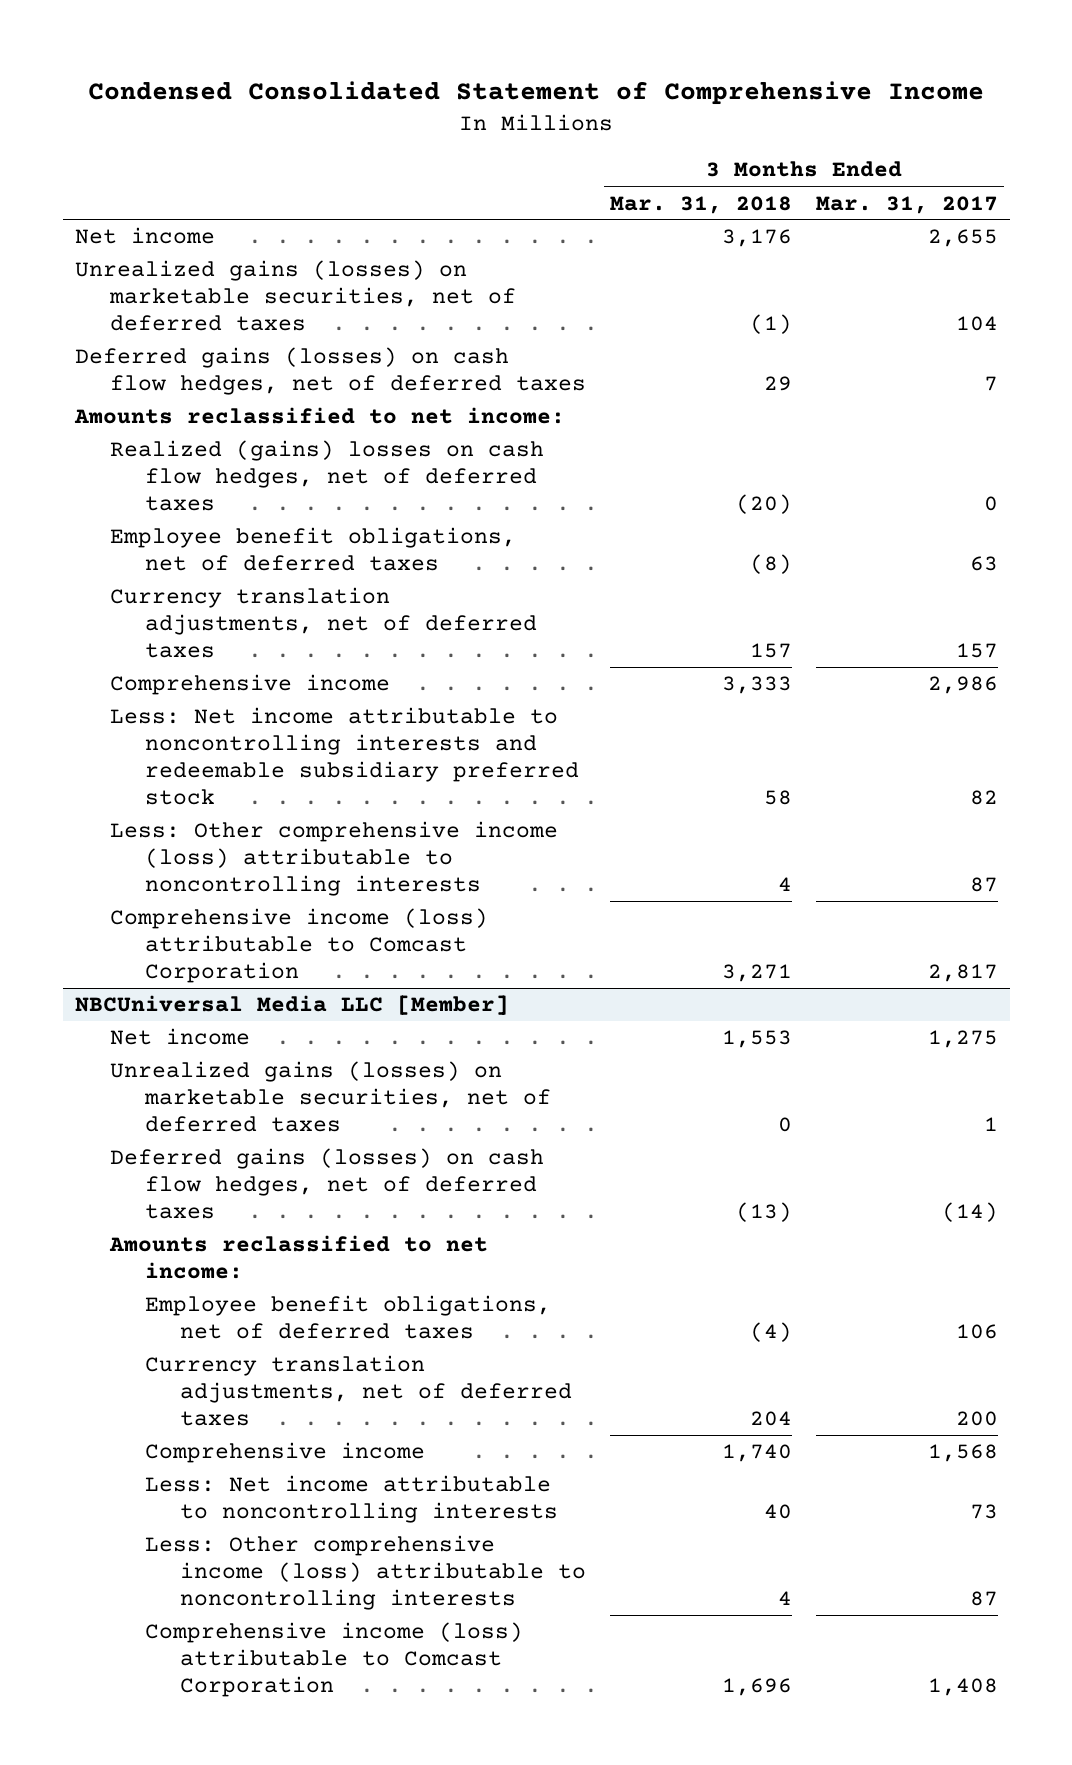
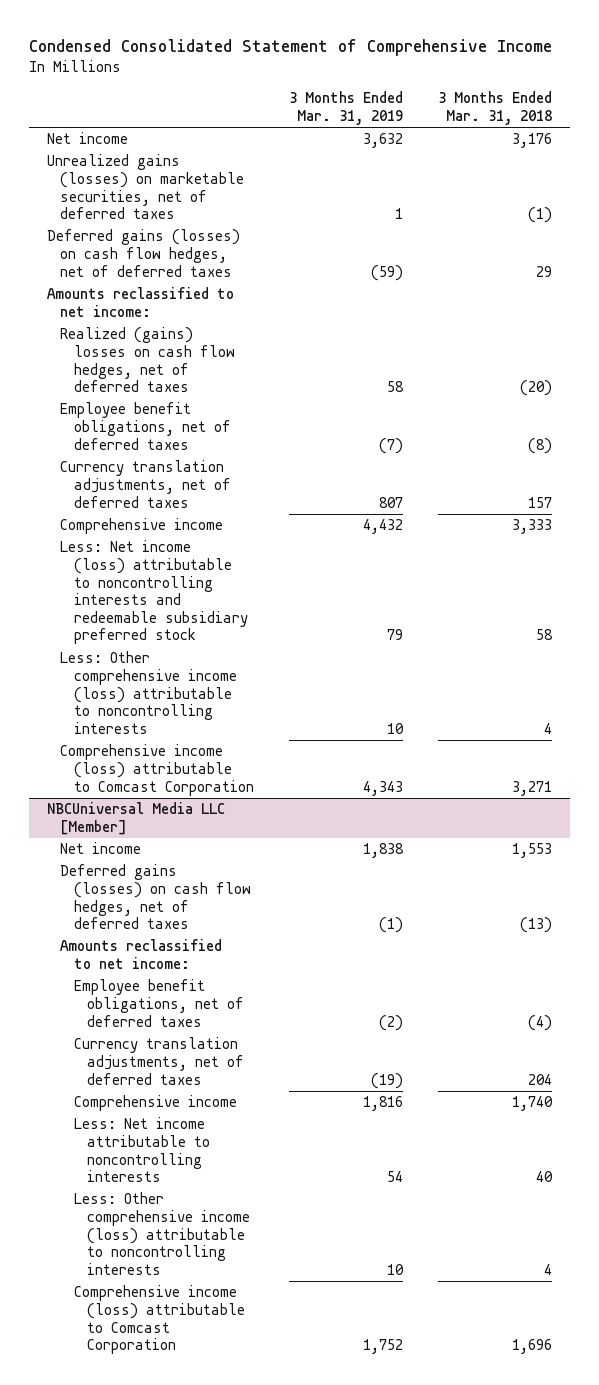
- | 3 Months Ended Mar. 31, 2018 | 3 Months Ended Mar. 31, 2017
+ | 3 Months Ended Mar. 31, 2019 | 3 Months Ended Mar. 31, 2018
- Less: Net income attributable to noncontrolling interests and redeemable subsidiary preferred stock | 58 | 82
+ Less: Net income (loss) attributable to noncontrolling interests and redeemable subsidiary preferred stock | 79 | 58
@ NBCUniversal Media LLC [Member]
- Unrealized gains (losses) on marketable securities, net of deferred taxes | 0 | 1

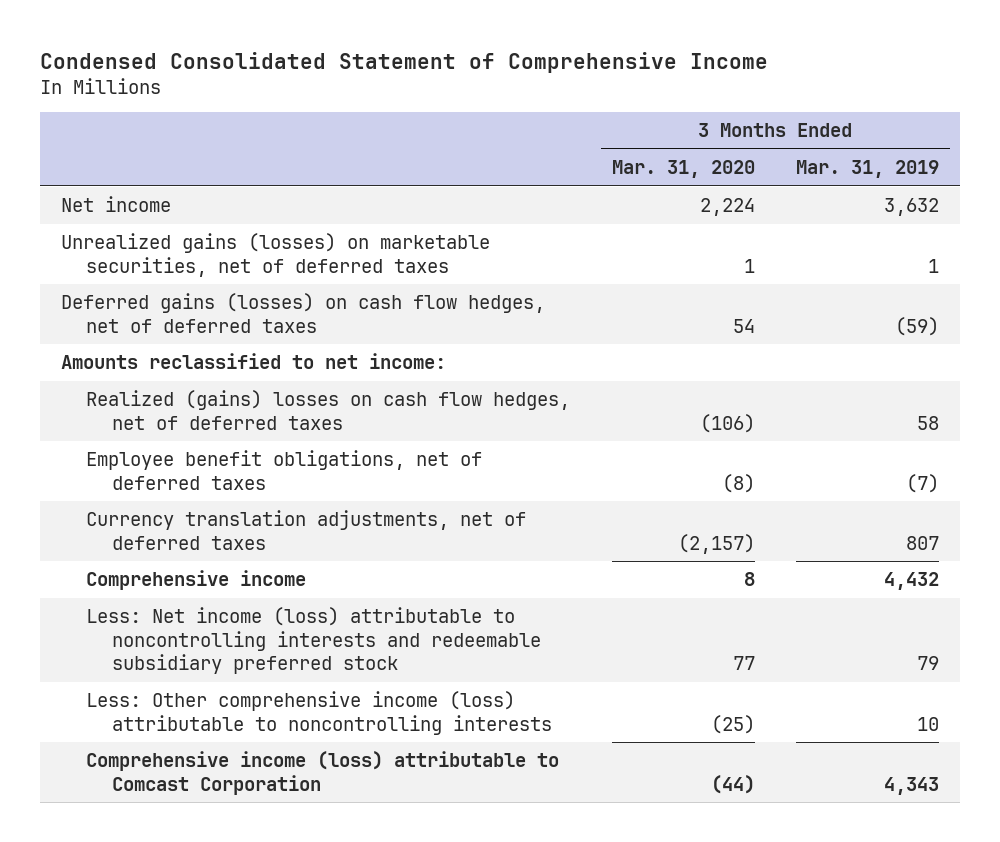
- | 3 Months Ended Mar. 31, 2019 | 3 Months Ended Mar. 31, 2018
+ | 3 Months Ended Mar. 31, 2020 | 3 Months Ended Mar. 31, 2019
- NBCUniversal Media LLC [Member]
- Net income | 1,838 | 1,553
- Deferred gains (losses) on cash flow hedges, net of deferred taxes | (1) | (13)
- Amounts reclassified to net income:
- Employee benefit obligations, net of deferred taxes | (2) | (4)
- Currency translation adjustments, net of deferred taxes | (19) | 204
- Comprehensive income | 1,816 | 1,740
- Less: Net income attributable to noncontrolling interests | 54 | 40
- Less: Other comprehensive income (loss) attributable to noncontrolling interests | 10 | 4
- Comprehensive income (loss) attributable to Comcast Corporation | 1,752 | 1,696

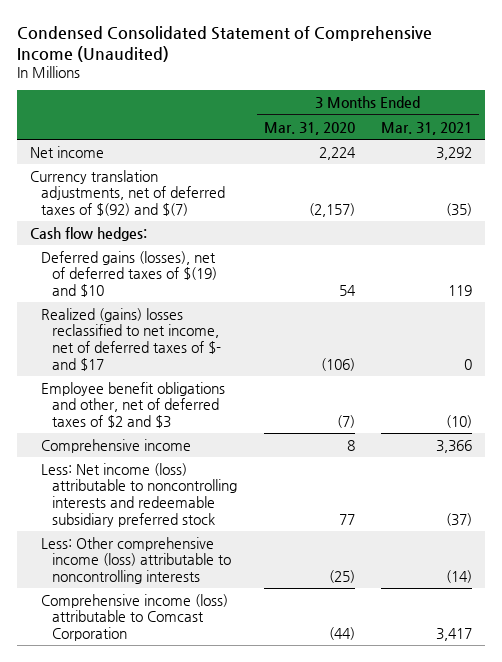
- Condensed Consolidated Statement of Comprehensive Income
+ Condensed Consolidated Statement of Comprehensive Income (Unaudited)
- | 3 Months Ended Mar. 31, 2020 | 3 Months Ended Mar. 31, 2019
+ | 3 Months Ended Mar. 31, 2020 | 3 Months Ended Mar. 31, 2021
- Unrealized gains (losses) on marketable securities, net of deferred taxes | 1 | 1
- Deferred gains (losses) on cash flow hedges, net of deferred taxes | 54 | (59)
- Amounts reclassified to net income:
- Realized (gains) losses on cash flow hedges, net of deferred taxes | (106) | 58
- Employee benefit obligations, net of deferred taxes | (8) | (7)
- Currency translation adjustments, net of deferred taxes | (2,157) | 807
+ Currency translation adjustments, net of deferred taxes of $(92) and $(7) | (2,157) | (35)
+ Cash flow hedges:
+ Deferred gains (losses), net of deferred taxes of $(19) and $10 | 54 | 119
+ Realized (gains) losses reclassified to net income, net of deferred taxes of $- and $17 | (106) | 0
+ Employee benefit obligations and other, net of deferred taxes of $2 and $3 | (7) | (10)

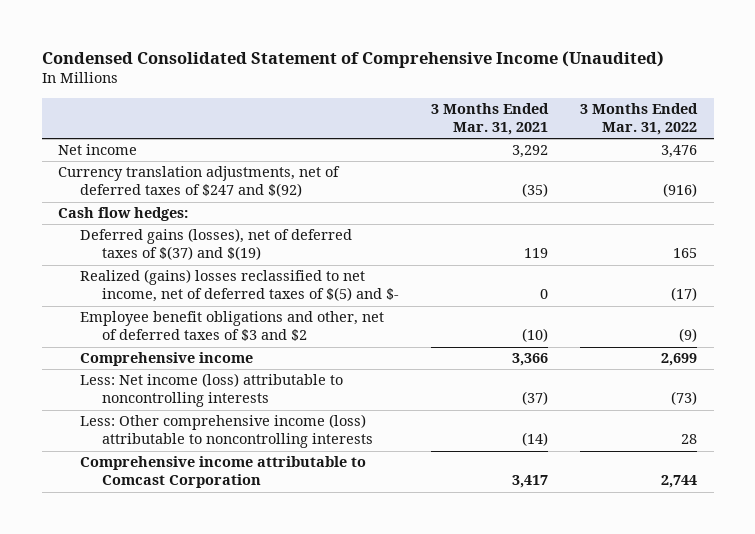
- | 3 Months Ended Mar. 31, 2020 | 3 Months Ended Mar. 31, 2021
+ | 3 Months Ended Mar. 31, 2021 | 3 Months Ended Mar. 31, 2022
- Currency translation adjustments, net of deferred taxes of $(92) and $(7) | (2,157) | (35)
+ Currency translation adjustments, net of deferred taxes of $247 and $(92) | (35) | (916)
- Deferred gains (losses), net of deferred taxes of $(19) and $10 | 54 | 119
- Realized (gains) losses reclassified to net income, net of deferred taxes of $- and $17 | (106) | 0
- Employee benefit obligations and other, net of deferred taxes of $2 and $3 | (7) | (10)
+ Deferred gains (losses), net of deferred taxes of $(37) and $(19) | 119 | 165
+ Realized (gains) losses reclassified to net income, net of deferred taxes of $(5) and $- | 0 | (17)
+ Employee benefit obligations and other, net of deferred taxes of $3 and $2 | (10) | (9)
- Less: Net income (loss) attributable to noncontrolling interests and redeemable subsidiary preferred stock | 77 | (37)
+ Less: Net income (loss) attributable to noncontrolling interests | (37) | (73)
- Comprehensive income (loss) attributable to Comcast Corporation | (44) | 3,417
+ Comprehensive income attributable to Comcast Corporation | 3,417 | 2,744

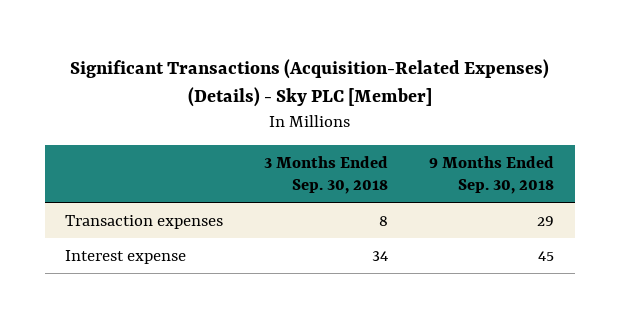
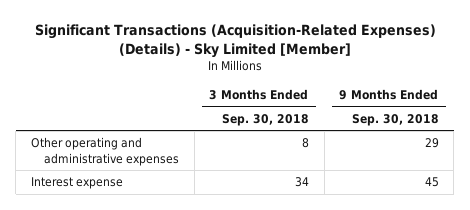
- Significant Transactions (Acquisition-Related Expenses) (Details) - Sky PLC [Member]
+ Significant Transactions (Acquisition-Related Expenses) (Details) - Sky Limited [Member]
- Transaction expenses | 8 | 29
+ Other operating and administrative expenses | 8 | 29

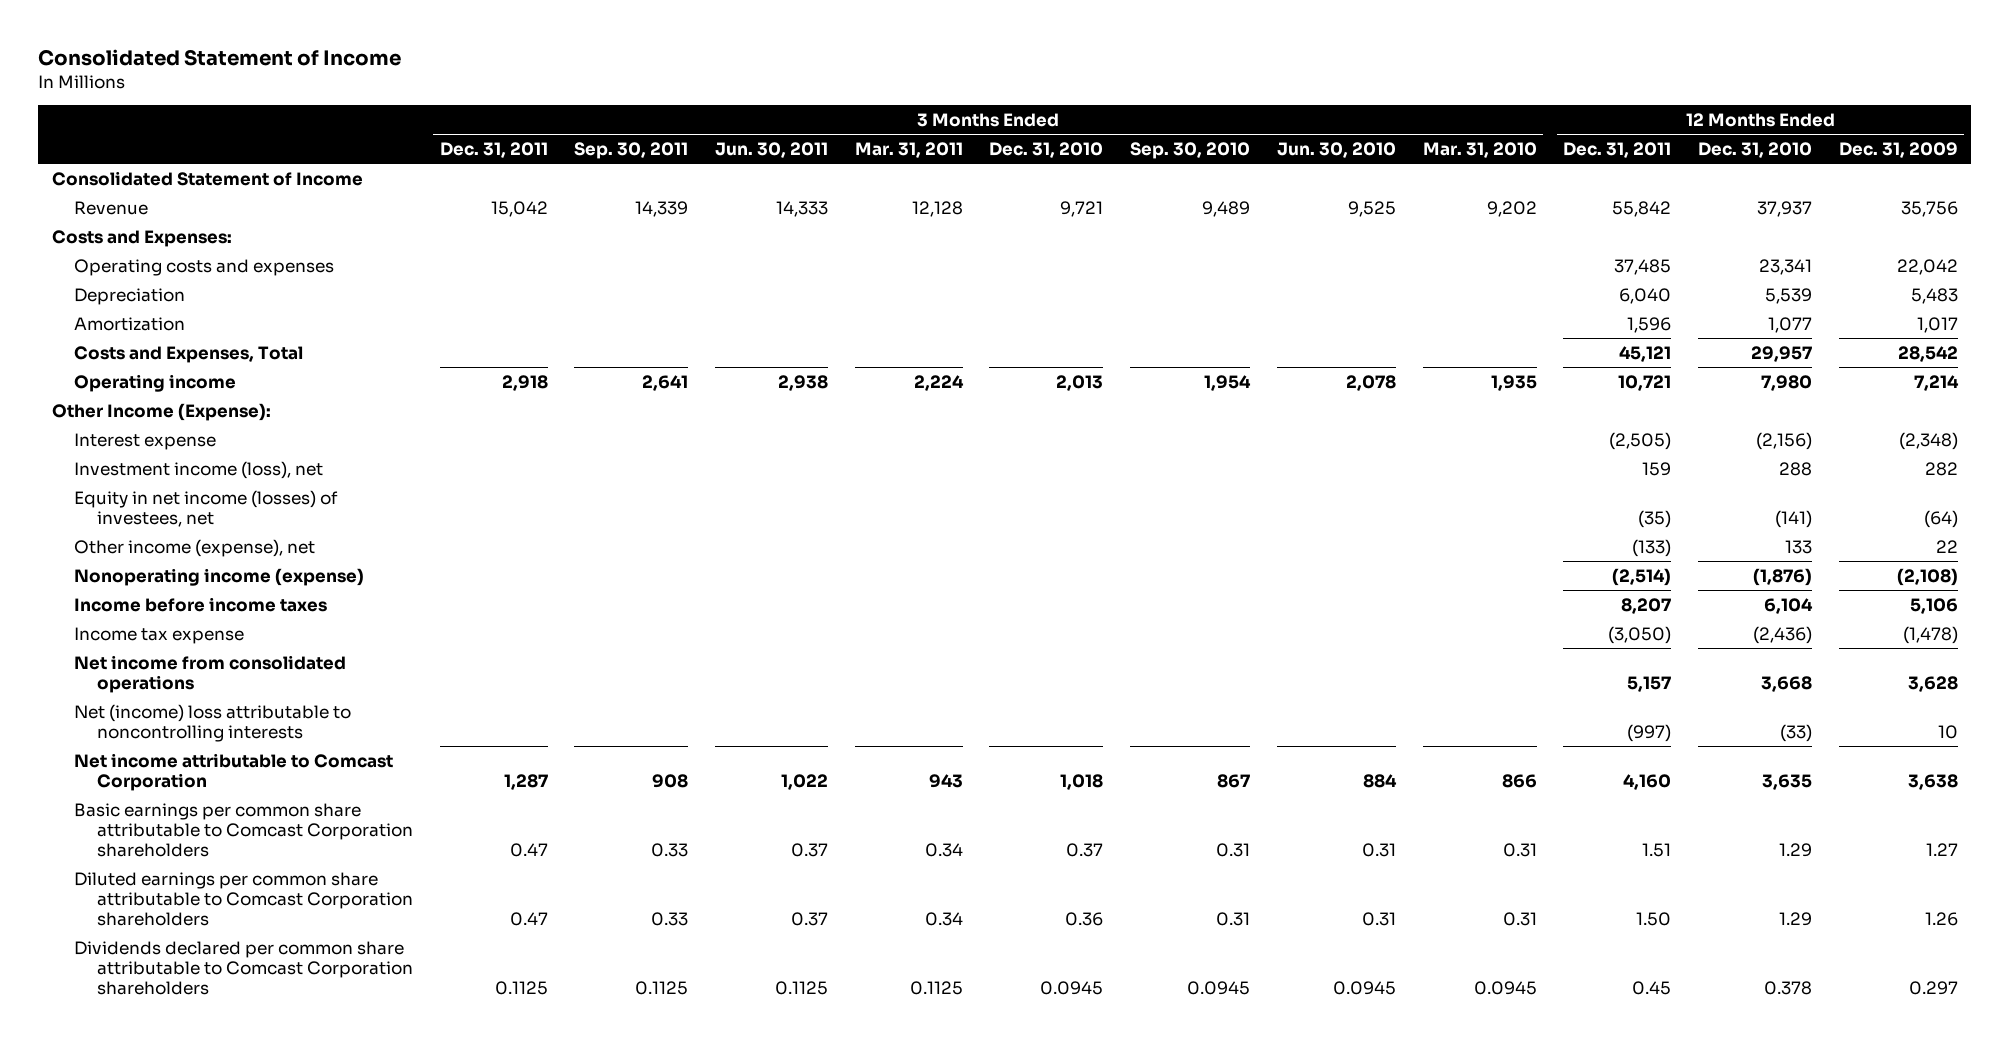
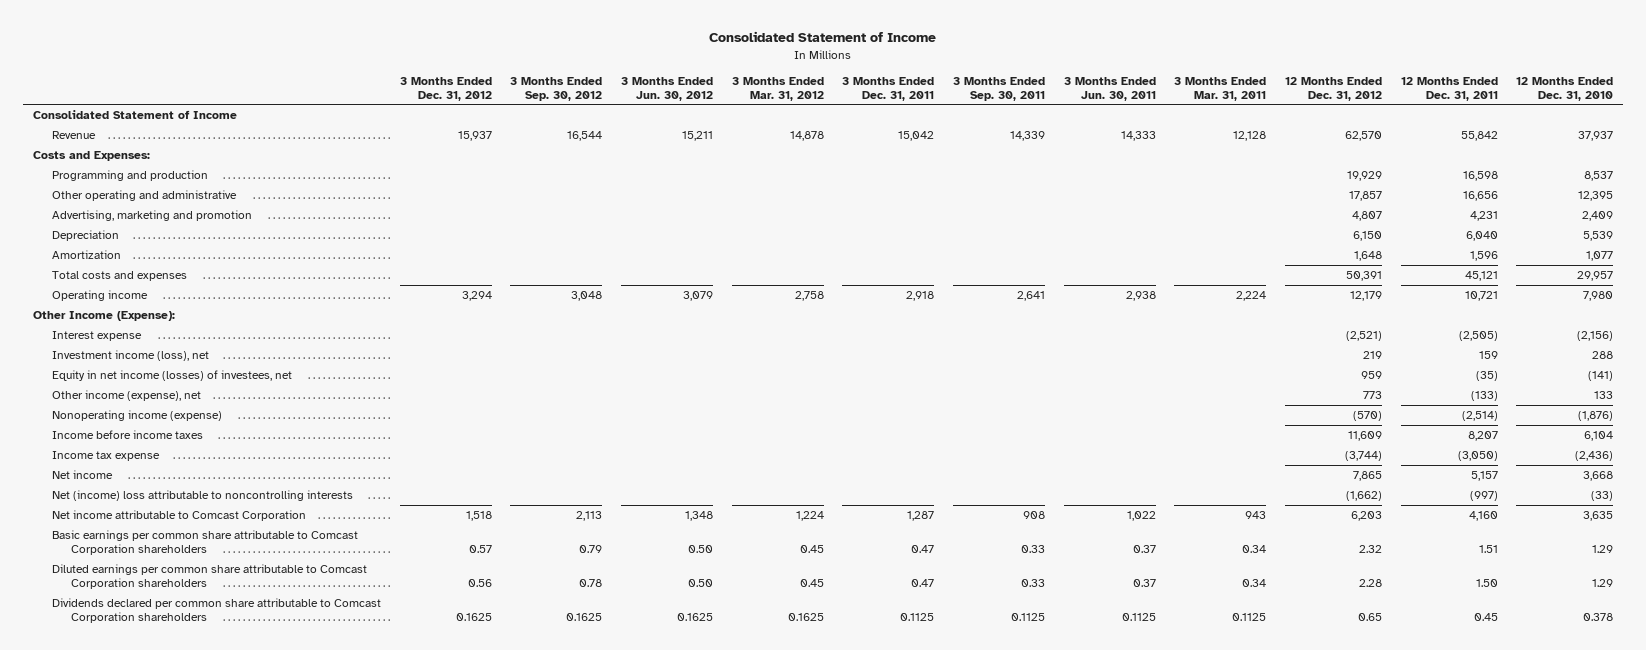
- | 3 Months Ended Dec. 31, 2011 | 3 Months Ended Sep. 30, 2011 | 3 Months Ended Jun. 30, 2011 | 3 Months Ended Mar. 31, 2011 | 3 Months Ended Dec. 31, 2010 | 3 Months Ended Sep. 30, 2010 | 3 Months Ended Jun. 30, 2010 | 3 Months Ended Mar. 31, 2010 | 12 Months Ended Dec. 31, 2011 | 12 Months Ended Dec. 31, 2010 | 12 Months Ended Dec. 31, 2009
+ | 3 Months Ended Dec. 31, 2012 | 3 Months Ended Sep. 30, 2012 | 3 Months Ended Jun. 30, 2012 | 3 Months Ended Mar. 31, 2012 | 3 Months Ended Dec. 31, 2011 | 3 Months Ended Sep. 30, 2011 | 3 Months Ended Jun. 30, 2011 | 3 Months Ended Mar. 31, 2011 | 12 Months Ended Dec. 31, 2012 | 12 Months Ended Dec. 31, 2011 | 12 Months Ended Dec. 31, 2010
- Operating costs and expenses | | | | | | | | | 37,485 | 23,341 | 22,042
+ Programming and production | | | | | | | | | 19,929 | 16,598 | 8,537
+ Other operating and administrative | | | | | | | | | 17,857 | 16,656 | 12,395
+ Advertising, marketing and promotion | | | | | | | | | 4,807 | 4,231 | 2,409
- Costs and Expenses, Total | | | | | | | | | 45,121 | 29,957 | 28,542
+ Total costs and expenses | | | | | | | | | 50,391 | 45,121 | 29,957
- Net income from consolidated operations | | | | | | | | | 5,157 | 3,668 | 3,628
+ Net income | | | | | | | | | 7,865 | 5,157 | 3,668

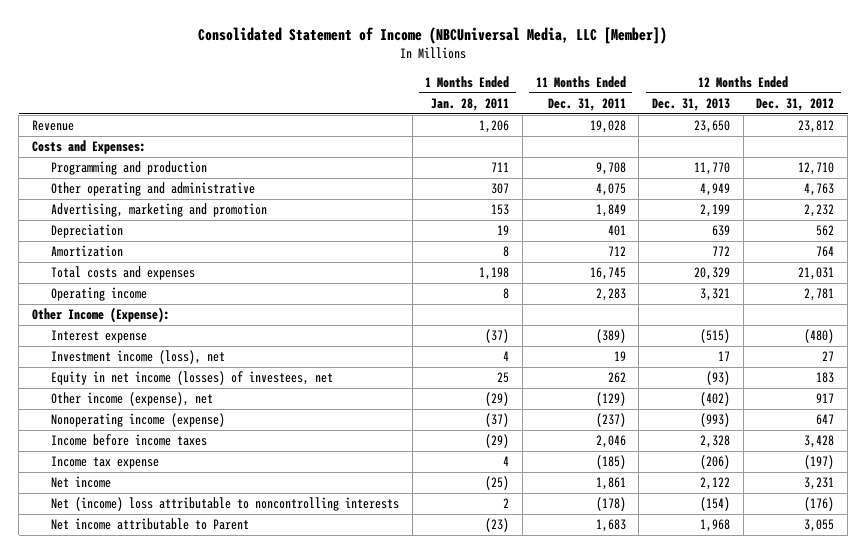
- Consolidated Statement of Income
+ Consolidated Statement of Income (NBCUniversal Media, LLC [Member])
- | 3 Months Ended Dec. 31, 2012 | 3 Months Ended Sep. 30, 2012 | 3 Months Ended Jun. 30, 2012 | 3 Months Ended Mar. 31, 2012 | 3 Months Ended Dec. 31, 2011 | 3 Months Ended Sep. 30, 2011 | 3 Months Ended Jun. 30, 2011 | 3 Months Ended Mar. 31, 2011 | 12 Months Ended Dec. 31, 2012 | 12 Months Ended Dec. 31, 2011 | 12 Months Ended Dec. 31, 2010
+ | 1 Months Ended Jan. 28, 2011 | 11 Months Ended Dec. 31, 2011 | 12 Months Ended Dec. 31, 2013 | 12 Months Ended Dec. 31, 2012
- Consolidated Statement of Income
- Revenue | 15,937 | 16,544 | 15,211 | 14,878 | 15,042 | 14,339 | 14,333 | 12,128 | 62,570 | 55,842 | 37,937
+ Revenue | 1,206 | 19,028 | 23,650 | 23,812
- Programming and production | | | | | | | | | 19,929 | 16,598 | 8,537
- Other operating and administrative | | | | | | | | | 17,857 | 16,656 | 12,395
- Advertising, marketing and promotion | | | | | | | | | 4,807 | 4,231 | 2,409
- Depreciation | | | | | | | | | 6,150 | 6,040 | 5,539
- Amortization | | | | | | | | | 1,648 | 1,596 | 1,077
- Total costs and expenses | | | | | | | | | 50,391 | 45,121 | 29,957
- Operating income | 3,294 | 3,048 | 3,079 | 2,758 | 2,918 | 2,641 | 2,938 | 2,224 | 12,179 | 10,721 | 7,980
+ Programming and production | 711 | 9,708 | 11,770 | 12,710
+ Other operating and administrative | 307 | 4,075 | 4,949 | 4,763
+ Advertising, marketing and promotion | 153 | 1,849 | 2,199 | 2,232
+ Depreciation | 19 | 401 | 639 | 562
+ Amortization | 8 | 712 | 772 | 764
+ Total costs and expenses | 1,198 | 16,745 | 20,329 | 21,031
+ Operating income | 8 | 2,283 | 3,321 | 2,781
- Interest expense | | | | | | | | | (2,521) | (2,505) | (2,156)
- Investment income (loss), net | | | | | | | | | 219 | 159 | 288
- Equity in net income (losses) of investees, net | | | | | | | | | 959 | (35) | (141)
- Other income (expense), net | | | | | | | | | 773 | (133) | 133
- Nonoperating income (expense) | | | | | | | | | (570) | (2,514) | (1,876)
- Income before income taxes | | | | | | | | | 11,609 | 8,207 | 6,104
- Income tax expense | | | | | | | | | (3,744) | (3,050) | (2,436)
- Net income | | | | | | | | | 7,865 | 5,157 | 3,668
- Net (income) loss attributable to noncontrolling interests | | | | | | | | | (1,662) | (997) | (33)
- Net income attributable to Comcast Corporation | 1,518 | 2,113 | 1,348 | 1,224 | 1,287 | 908 | 1,022 | 943 | 6,203 | 4,160 | 3,635
- Basic earnings per common share attributable to Comcast Corporation shareholders | 0.57 | 0.79 | 0.50 | 0.45 | 0.47 | 0.33 | 0.37 | 0.34 | 2.32 | 1.51 | 1.29
- Diluted earnings per common share attributable to Comcast Corporation shareholders | 0.56 | 0.78 | 0.50 | 0.45 | 0.47 | 0.33 | 0.37 | 0.34 | 2.28 | 1.50 | 1.29
- Dividends declared per common share attributable to Comcast Corporation shareholders | 0.1625 | 0.1625 | 0.1625 | 0.1625 | 0.1125 | 0.1125 | 0.1125 | 0.1125 | 0.65 | 0.45 | 0.378
+ Interest expense | (37) | (389) | (515) | (480)
+ Investment income (loss), net | 4 | 19 | 17 | 27
+ Equity in net income (losses) of investees, net | 25 | 262 | (93) | 183
+ Other income (expense), net | (29) | (129) | (402) | 917
+ Nonoperating income (expense) | (37) | (237) | (993) | 647
+ Income before income taxes | (29) | 2,046 | 2,328 | 3,428
+ Income tax expense | 4 | (185) | (206) | (197)
+ Net income | (25) | 1,861 | 2,122 | 3,231
+ Net (income) loss attributable to noncontrolling interests | 2 | (178) | (154) | (176)
+ Net income attributable to Parent | (23) | 1,683 | 1,968 | 3,055

